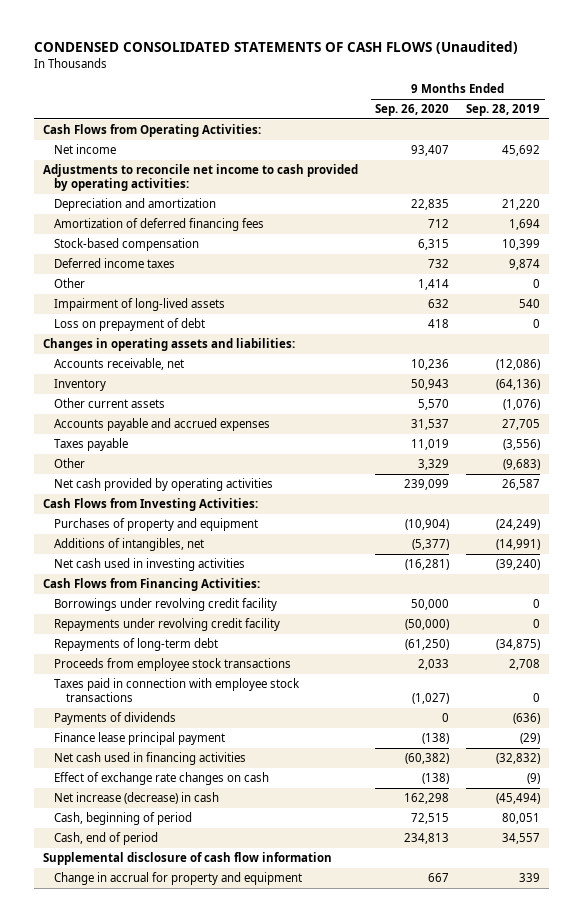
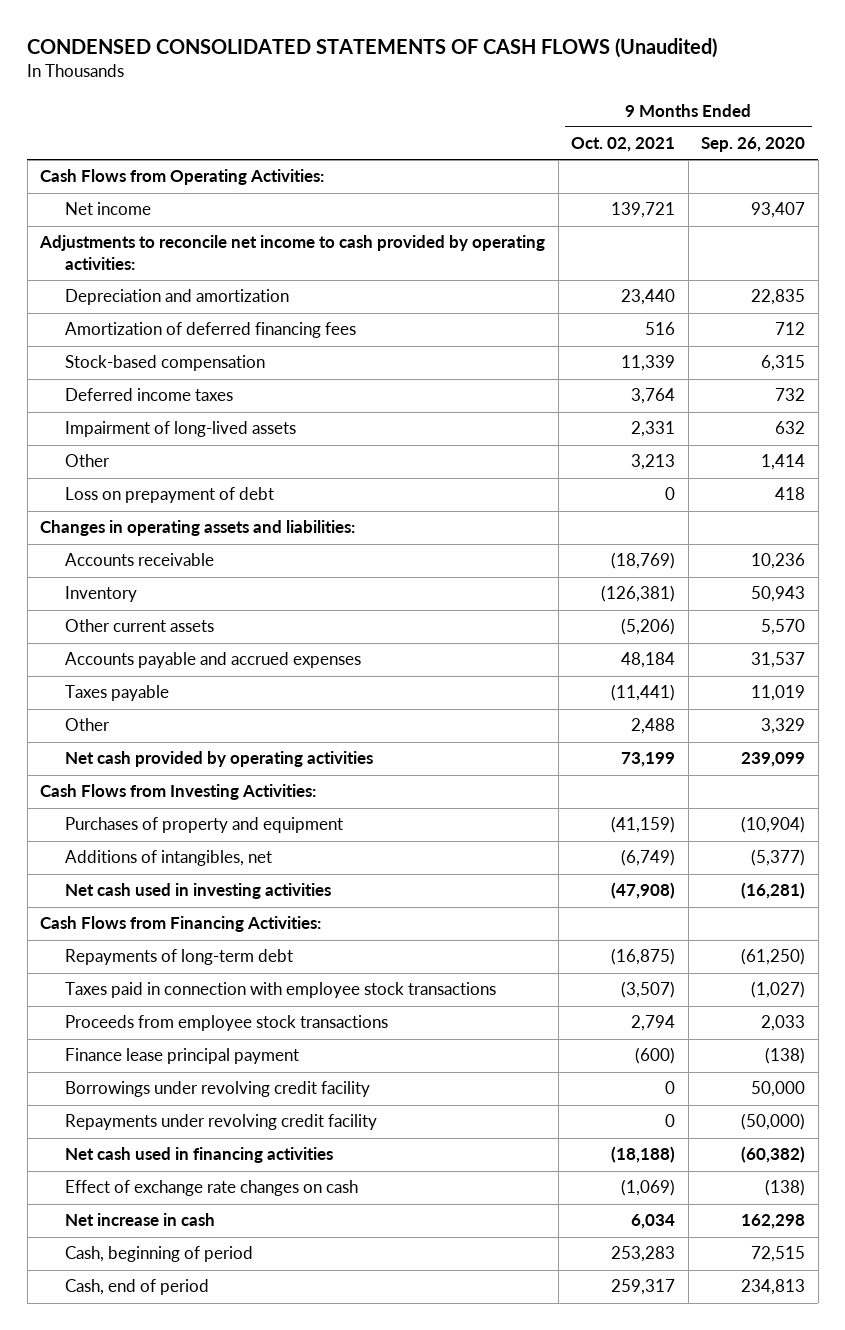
- | 9 Months Ended Sep. 26, 2020 | 9 Months Ended Sep. 28, 2019
+ | 9 Months Ended Oct. 02, 2021 | 9 Months Ended Sep. 26, 2020
moved down: Other | 3,213 | 1,414
- Accounts receivable, net | 10,236 | (12,086)
+ Accounts receivable | (18,769) | 10,236
- Payments of dividends | 0 | (636)
moved down: Proceeds from employee stock transactions | 2,794 | 2,033
moved down: Borrowings under revolving credit facility | 0 | 50,000
moved down: Repayments under revolving credit facility | 0 | (50,000)
- Net increase (decrease) in cash | 162,298 | (45,494)
+ Net increase in cash | 6,034 | 162,298
- Supplemental disclosure of cash flow information
- Change in accrual for property and equipment | 667 | 339

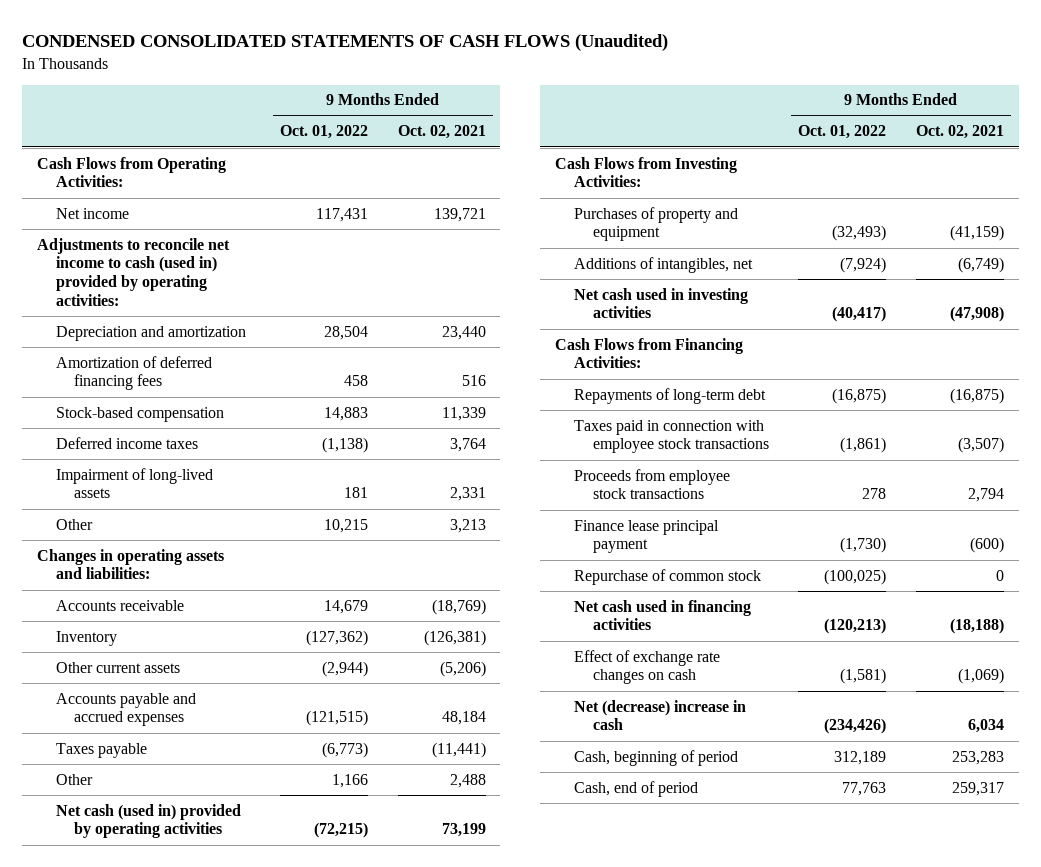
- | 9 Months Ended Oct. 02, 2021 | 9 Months Ended Sep. 26, 2020
+ | 9 Months Ended Oct. 01, 2022 | 9 Months Ended Oct. 02, 2021
- Adjustments to reconcile net income to cash provided by operating activities:
+ Adjustments to reconcile net income to cash (used in) provided by operating activities:
- Loss on prepayment of debt | 0 | 418
- Net cash provided by operating activities | 73,199 | 239,099
+ Net cash (used in) provided by operating activities | (72,215) | 73,199
- Borrowings under revolving credit facility | 0 | 50,000
- Repayments under revolving credit facility | 0 | (50,000)
+ Repurchase of common stock | (100,025) | 0
- Net increase in cash | 6,034 | 162,298
+ Net (decrease) increase in cash | (234,426) | 6,034

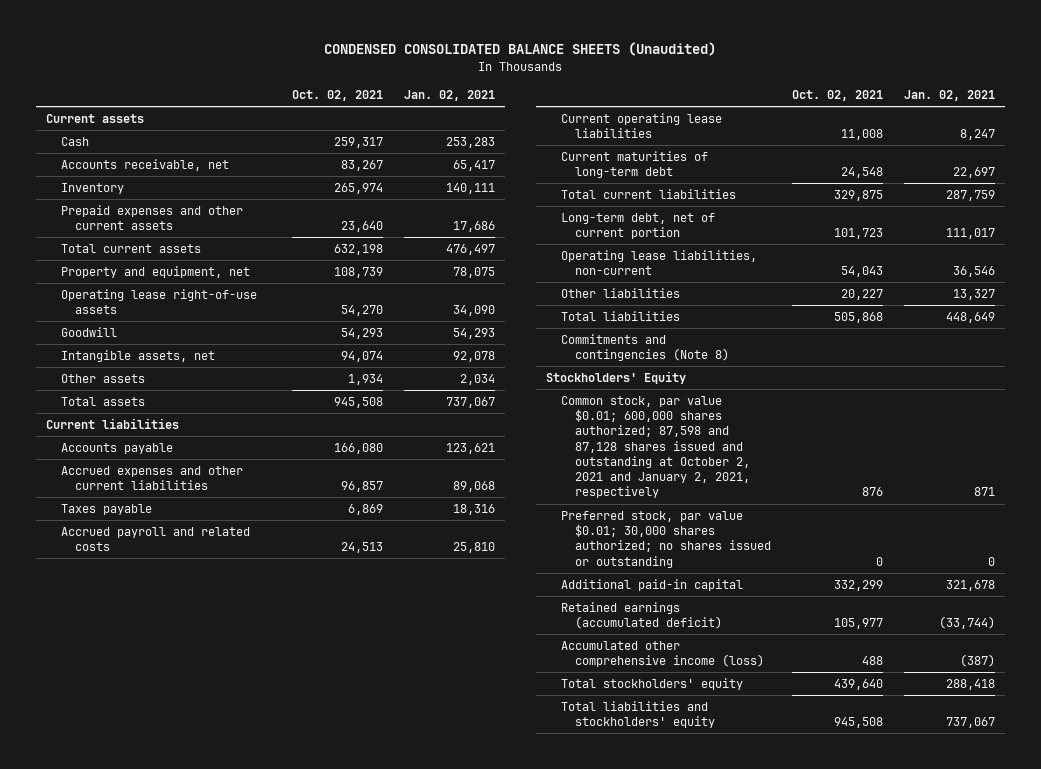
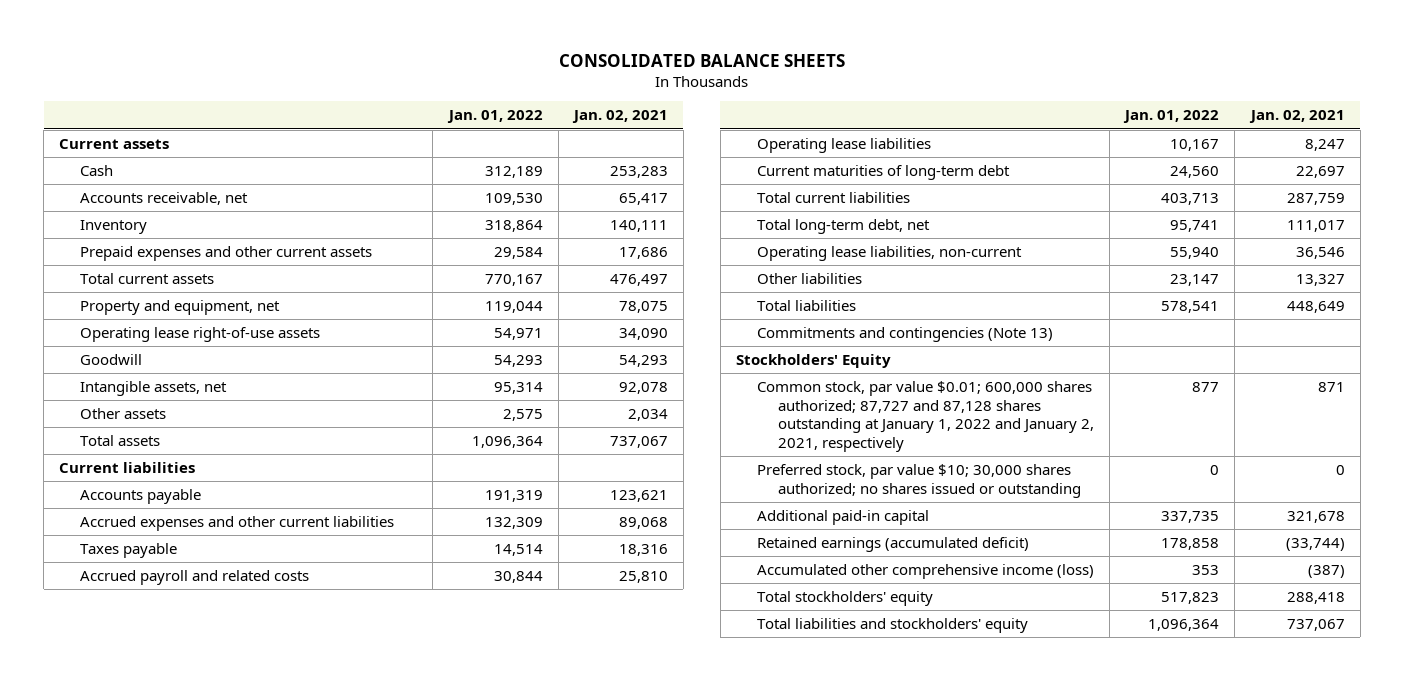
- CONDENSED CONSOLIDATED BALANCE SHEETS (Unaudited)
+ CONSOLIDATED BALANCE SHEETS
- | Oct. 02, 2021 | Jan. 02, 2021
+ | Jan. 01, 2022 | Jan. 02, 2021
- Current operating lease liabilities | 11,008 | 8,247
+ Operating lease liabilities | 10,167 | 8,247
- Long-term debt, net of current portion | 101,723 | 111,017
+ Total long-term debt, net | 95,741 | 111,017
- Commitments and contingencies (Note 8)
+ Commitments and contingencies (Note 13)
- Common stock, par value $0.01; 600,000 shares authorized; 87,598 and 87,128 shares issued and outstanding at October 2, 2021 and January 2, 2021, respectively | 876 | 871
- Preferred stock, par value $0.01; 30,000 shares authorized; no shares issued or outstanding | 0 | 0
+ Common stock, par value $0.01; 600,000 shares authorized; 87,727 and 87,128 shares outstanding at January 1, 2022 and January 2, 2021, respectively | 877 | 871
+ Preferred stock, par value $10; 30,000 shares authorized; no shares issued or outstanding | 0 | 0

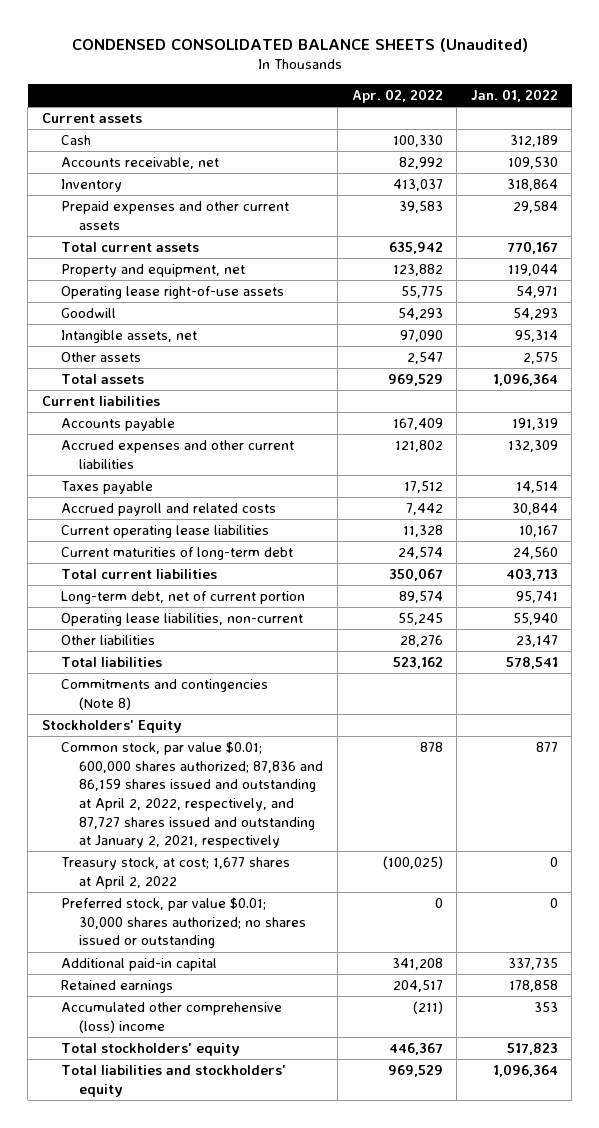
- CONSOLIDATED BALANCE SHEETS
+ CONDENSED CONSOLIDATED BALANCE SHEETS (Unaudited)
- | Jan. 01, 2022 | Jan. 02, 2021
+ | Apr. 02, 2022 | Jan. 01, 2022
- Operating lease liabilities | 10,167 | 8,247
+ Current operating lease liabilities | 11,328 | 10,167
- Total long-term debt, net | 95,741 | 111,017
+ Long-term debt, net of current portion | 89,574 | 95,741
- Commitments and contingencies (Note 13)
+ Commitments and contingencies (Note 8)
- Common stock, par value $0.01; 600,000 shares authorized; 87,727 and 87,128 shares outstanding at January 1, 2022 and January 2, 2021, respectively | 877 | 871
- Preferred stock, par value $10; 30,000 shares authorized; no shares issued or outstanding | 0 | 0
+ Common stock, par value $0.01; 600,000 shares authorized; 87,836 and 86,159 shares issued and outstanding at April 2, 2022, respectively, and 87,727 shares issued and outstanding at January 2, 2021, respectively | 878 | 877
+ Treasury stock, at cost; 1,677 shares at April 2, 2022 | (100,025) | 0
+ Preferred stock, par value $0.01; 30,000 shares authorized; no shares issued or outstanding | 0 | 0
- Retained earnings (accumulated deficit) | 178,858 | (33,744)
- Accumulated other comprehensive income (loss) | 353 | (387)
+ Retained earnings | 204,517 | 178,858
+ Accumulated other comprehensive (loss) income | (211) | 353

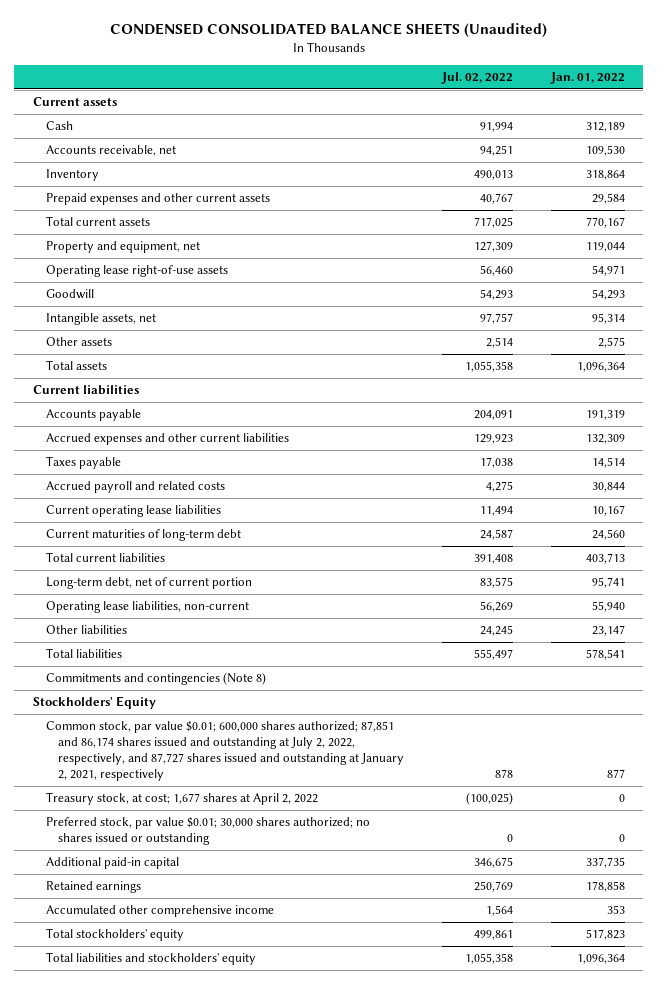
- | Apr. 02, 2022 | Jan. 01, 2022
+ | Jul. 02, 2022 | Jan. 01, 2022
- Common stock, par value $0.01; 600,000 shares authorized; 87,836 and 86,159 shares issued and outstanding at April 2, 2022, respectively, and 87,727 shares issued and outstanding at January 2, 2021, respectively | 878 | 877
+ Common stock, par value $0.01; 600,000 shares authorized; 87,851 and 86,174 shares issued and outstanding at July 2, 2022, respectively, and 87,727 shares issued and outstanding at January 2, 2021, respectively | 878 | 877
- Accumulated other comprehensive (loss) income | (211) | 353
+ Accumulated other comprehensive income | 1,564 | 353

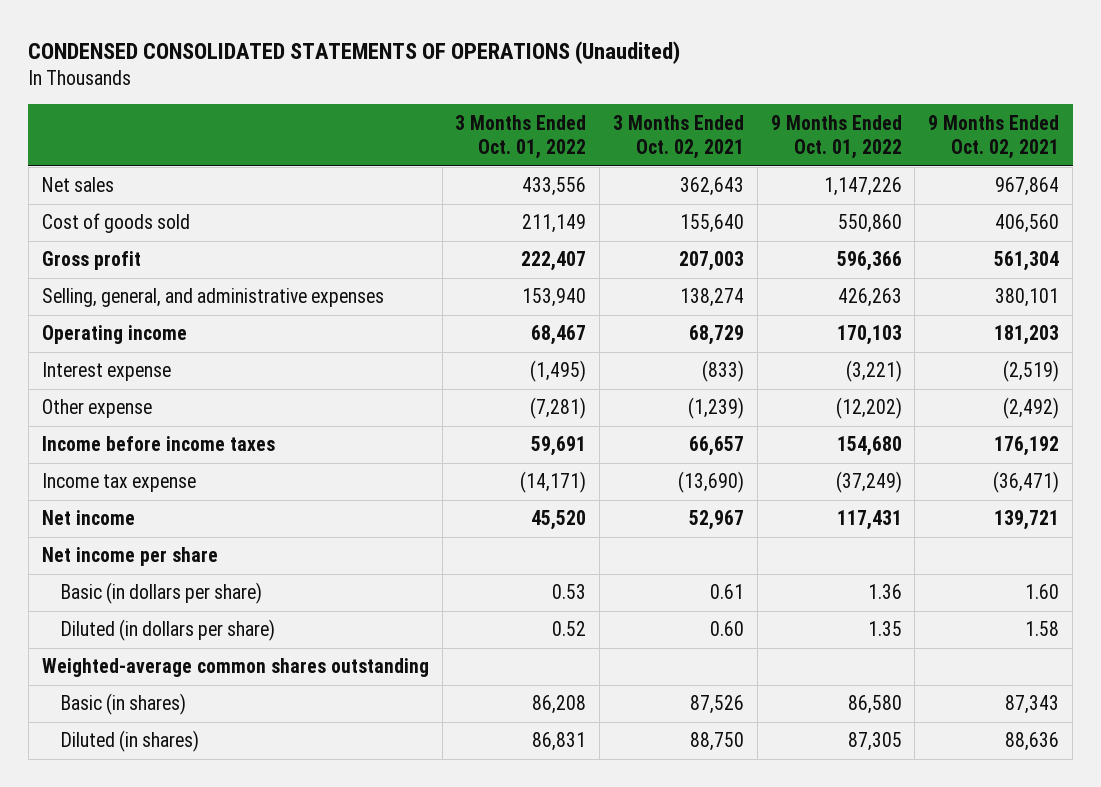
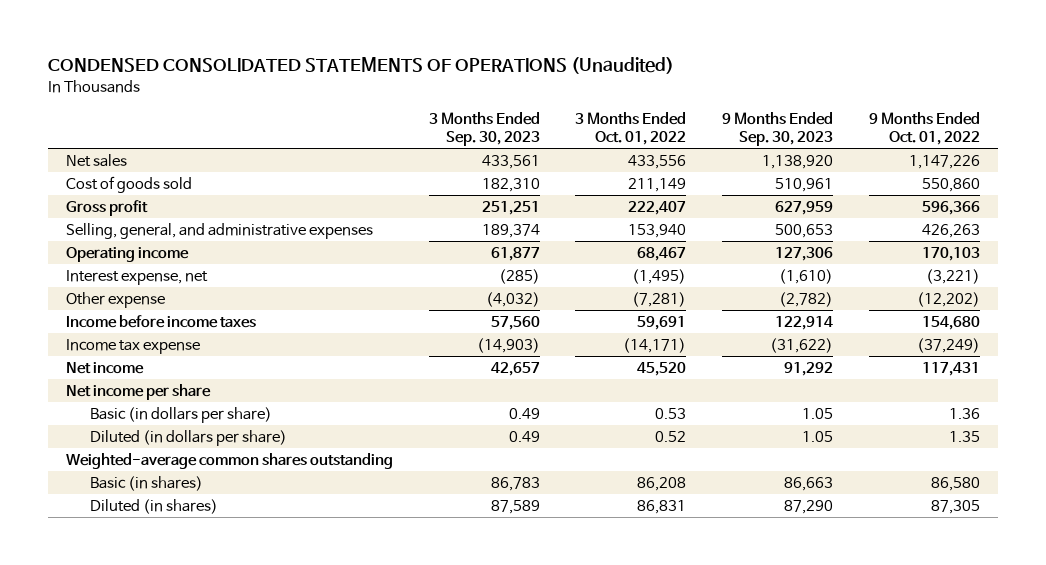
- | 3 Months Ended Oct. 01, 2022 | 3 Months Ended Oct. 02, 2021 | 9 Months Ended Oct. 01, 2022 | 9 Months Ended Oct. 02, 2021
+ | 3 Months Ended Sep. 30, 2023 | 3 Months Ended Oct. 01, 2022 | 9 Months Ended Sep. 30, 2023 | 9 Months Ended Oct. 01, 2022
- Interest expense | (1,495) | (833) | (3,221) | (2,519)
+ Interest expense, net | (285) | (1,495) | (1,610) | (3,221)

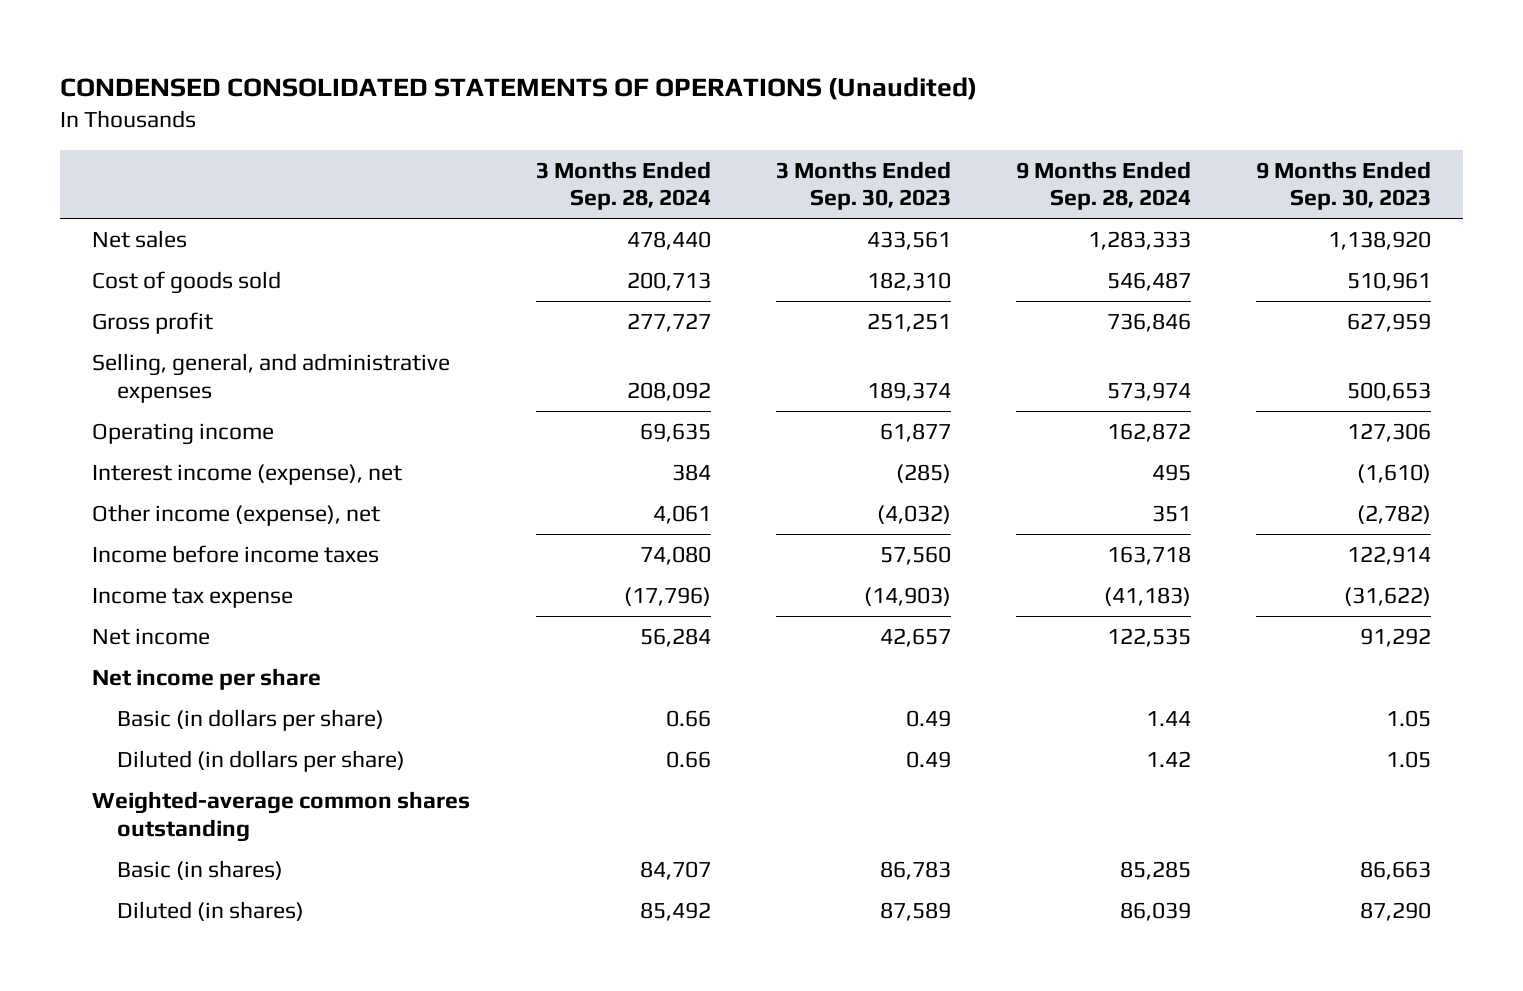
- | 3 Months Ended Sep. 30, 2023 | 3 Months Ended Oct. 01, 2022 | 9 Months Ended Sep. 30, 2023 | 9 Months Ended Oct. 01, 2022
+ | 3 Months Ended Sep. 28, 2024 | 3 Months Ended Sep. 30, 2023 | 9 Months Ended Sep. 28, 2024 | 9 Months Ended Sep. 30, 2023
- Interest expense, net | (285) | (1,495) | (1,610) | (3,221)
- Other expense | (4,032) | (7,281) | (2,782) | (12,202)
+ Interest income (expense), net | 384 | (285) | 495 | (1,610)
+ Other income (expense), net | 4,061 | (4,032) | 351 | (2,782)

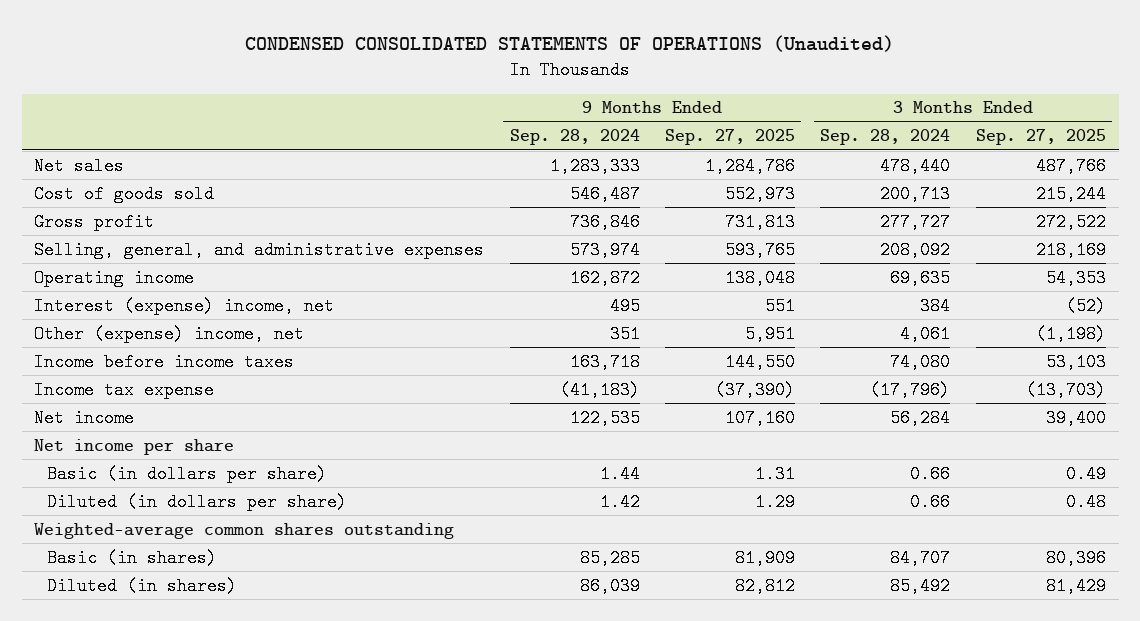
- | 3 Months Ended Sep. 28, 2024 | 3 Months Ended Sep. 30, 2023 | 9 Months Ended Sep. 28, 2024 | 9 Months Ended Sep. 30, 2023
+ | 9 Months Ended Sep. 28, 2024 | 9 Months Ended Sep. 27, 2025 | 3 Months Ended Sep. 28, 2024 | 3 Months Ended Sep. 27, 2025
- Interest income (expense), net | 384 | (285) | 495 | (1,610)
- Other income (expense), net | 4,061 | (4,032) | 351 | (2,782)
+ Interest (expense) income, net | 495 | 551 | 384 | (52)
+ Other (expense) income, net | 351 | 5,951 | 4,061 | (1,198)

